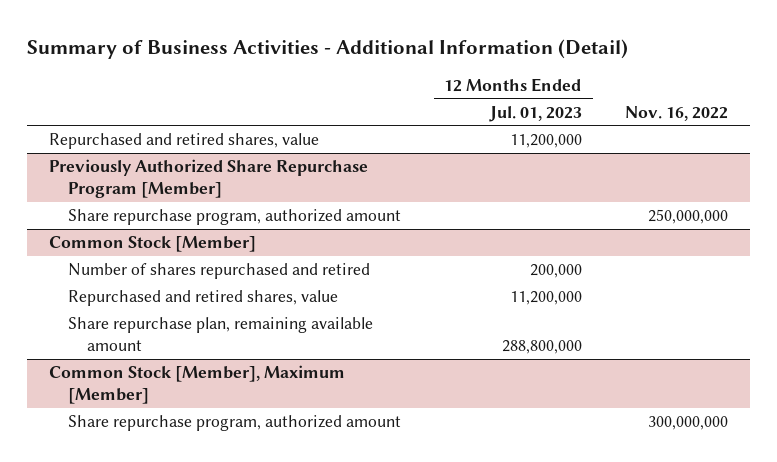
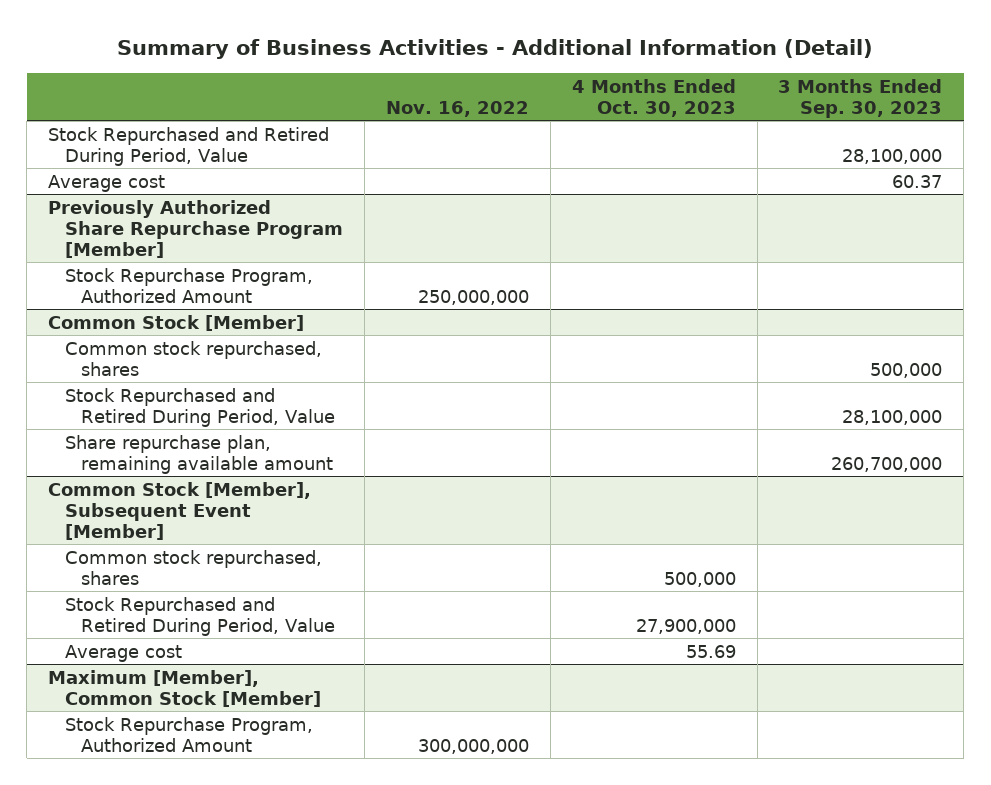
- | 12 Months Ended Jul. 01, 2023 | Nov. 16, 2022
+ | Nov. 16, 2022 | 4 Months Ended Oct. 30, 2023 | 3 Months Ended Sep. 30, 2023
- Repurchased and retired shares, value | 11,200,000 |
+ Stock Repurchased and Retired During Period, Value | | | 28,100,000
+ Average cost | | | 60.37
@ Previously Authorized Share Repurchase Program [Member]
- Share repurchase program, authorized amount | | 250,000,000
+ Stock Repurchase Program, Authorized Amount | 250,000,000 | |
@ Common Stock [Member]
- Number of shares repurchased and retired | 200,000 |
- Repurchased and retired shares, value | 11,200,000 |
+ Common stock repurchased, shares | | | 500,000
+ Stock Repurchased and Retired During Period, Value | | | 28,100,000
- Common Stock [Member], Maximum [Member]
- Share repurchase program, authorized amount | | 300,000,000
+ Common Stock [Member], Subsequent Event [Member]
+ Common stock repurchased, shares | | 500,000 |
+ Stock Repurchased and Retired During Period, Value | | 27,900,000 |
+ Average cost | | 55.69 |
+ Maximum [Member], Common Stock [Member]
+ Stock Repurchase Program, Authorized Amount | 300,000,000 | |

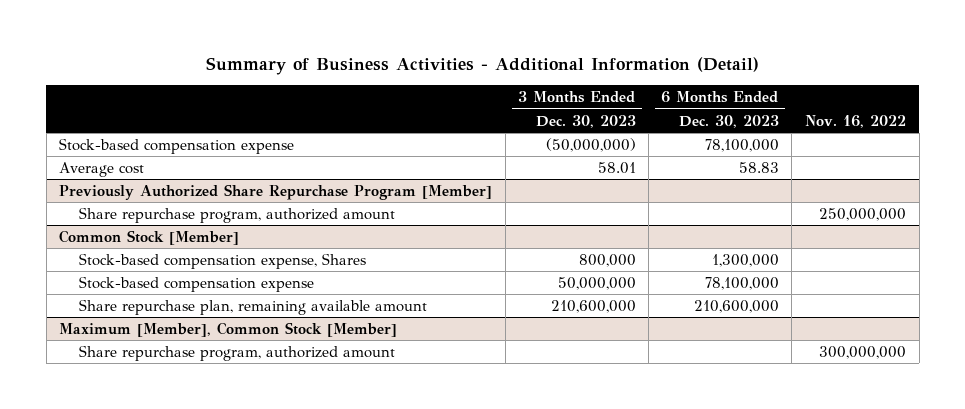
- | Nov. 16, 2022 | 4 Months Ended Oct. 30, 2023 | 3 Months Ended Sep. 30, 2023
+ | 3 Months Ended Dec. 30, 2023 | 6 Months Ended Dec. 30, 2023 | Nov. 16, 2022
- Stock Repurchased and Retired During Period, Value | | | 28,100,000
+ Stock-based compensation expense | (50,000,000) | 78,100,000 |
@ Previously Authorized Share Repurchase Program [Member]
- Stock Repurchase Program, Authorized Amount | 250,000,000 | |
+ Share repurchase program, authorized amount | | | 250,000,000
@ Common Stock [Member]
- Common stock repurchased, shares | | | 500,000
- Stock Repurchased and Retired During Period, Value | | | 28,100,000
+ Stock-based compensation expense, Shares | 800,000 | 1,300,000 |
+ Stock-based compensation expense | 50,000,000 | 78,100,000 |
- Common Stock [Member], Subsequent Event [Member]
- Common stock repurchased, shares | | 500,000 |
- Stock Repurchased and Retired During Period, Value | | 27,900,000 |
- Average cost | | 55.69 |
@ Maximum [Member], Common Stock [Member]
- Stock Repurchase Program, Authorized Amount | 300,000,000 | |
+ Share repurchase program, authorized amount | | | 300,000,000

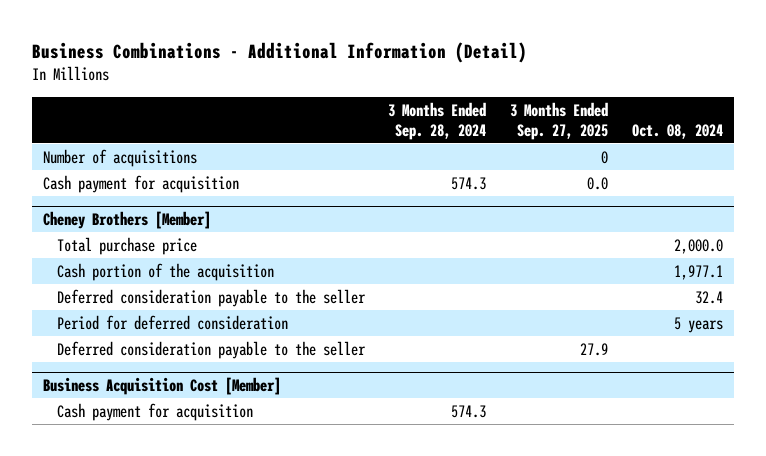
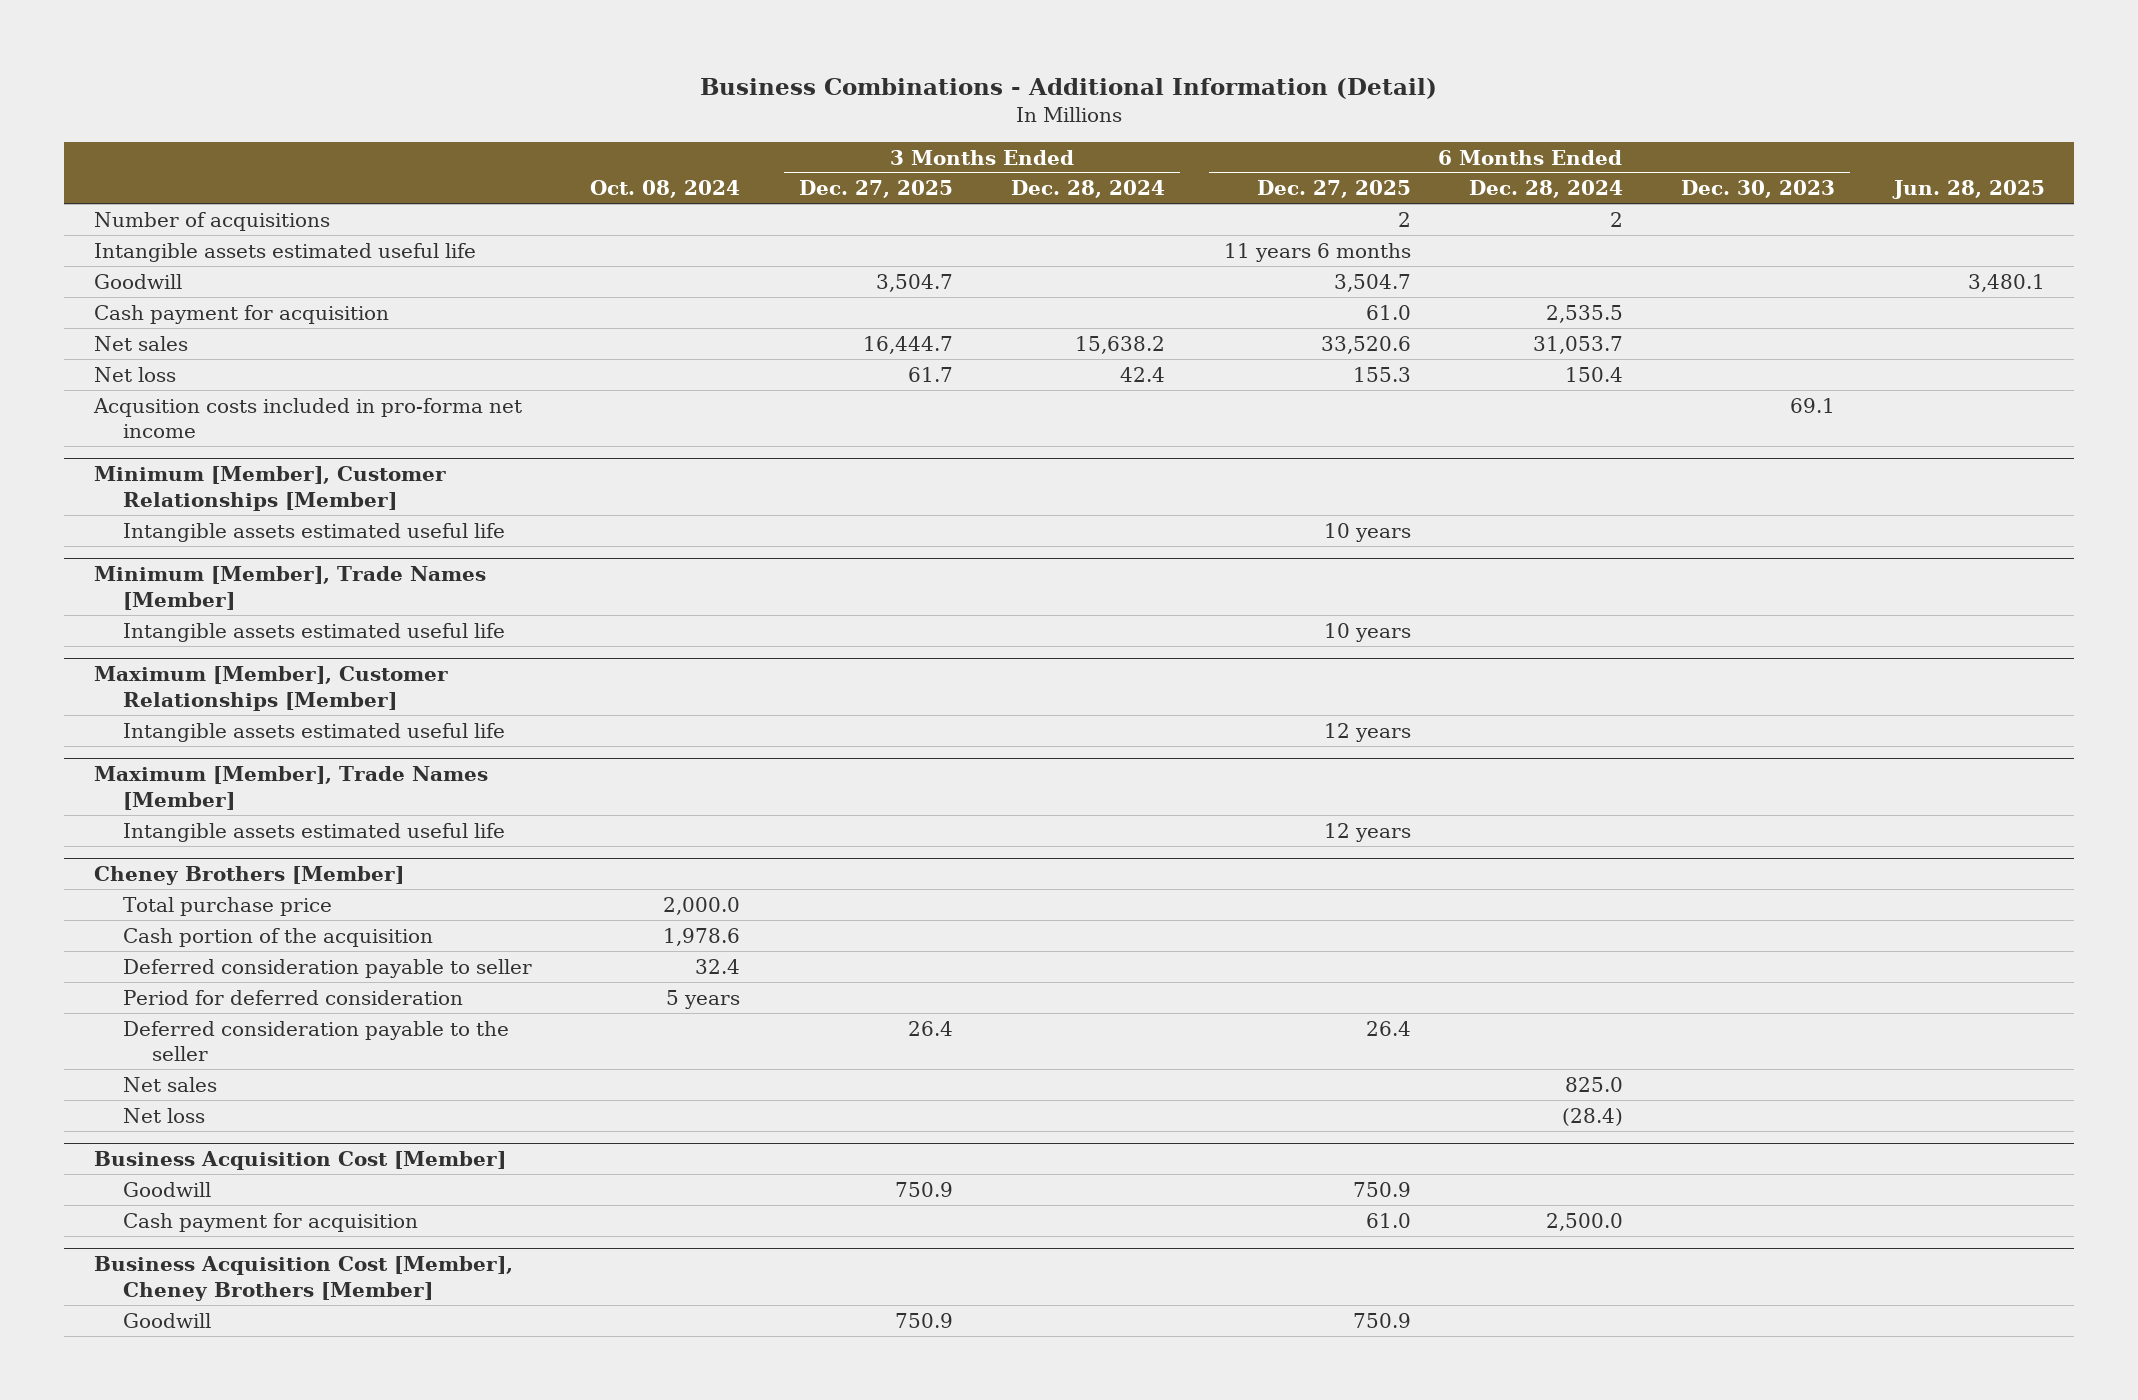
- | 3 Months Ended Sep. 28, 2024 | 3 Months Ended Sep. 27, 2025 | Oct. 08, 2024
+ | Oct. 08, 2024 | 3 Months Ended Dec. 27, 2025 | 3 Months Ended Dec. 28, 2024 | 6 Months Ended Dec. 27, 2025 | 6 Months Ended Dec. 28, 2024 | 6 Months Ended Dec. 30, 2023 | Jun. 28, 2025
+ Intangible assets estimated useful life | | | | 11 years 6 months | | |
+ Goodwill | | 3,504.7 | | 3,504.7 | | | 3,480.1
+ Net sales | | 16,444.7 | 15,638.2 | 33,520.6 | 31,053.7 | |
+ Net loss | | 61.7 | 42.4 | 155.3 | 150.4 | |
+ Acqusition costs included in pro-forma net income | | | | | | 69.1 |
+ Minimum [Member], Customer Relationships [Member]
+ Intangible assets estimated useful life | | | | 10 years | | |
+ Minimum [Member], Trade Names [Member]
+ Intangible assets estimated useful life | | | | 10 years | | |
+ Maximum [Member], Customer Relationships [Member]
+ Intangible assets estimated useful life | | | | 12 years | | |
+ Maximum [Member], Trade Names [Member]
+ Intangible assets estimated useful life | | | | 12 years | | |
@ Cheney Brothers [Member]
- Cash portion of the acquisition | | | 1,977.1
- Deferred consideration payable to the seller | | | 32.4
+ Cash portion of the acquisition | 1,978.6 | | | | | |
+ Deferred consideration payable to seller | 32.4 | | | | | |
+ Net sales | | | | | 825.0 | |
+ Net loss | | | | | (28.4) | |
@ Business Acquisition Cost [Member]
+ Goodwill | | 750.9 | | 750.9 | | |
+ Business Acquisition Cost [Member], Cheney Brothers [Member]
+ Goodwill | | 750.9 | | 750.9 | | |

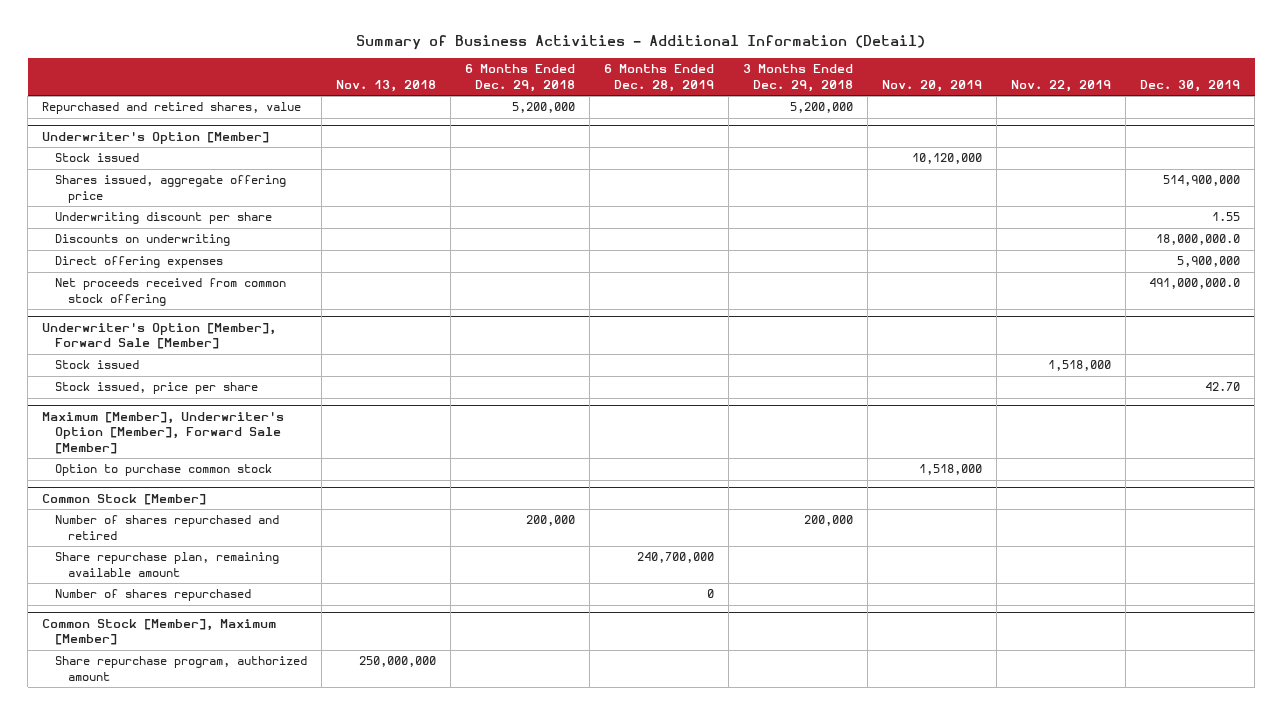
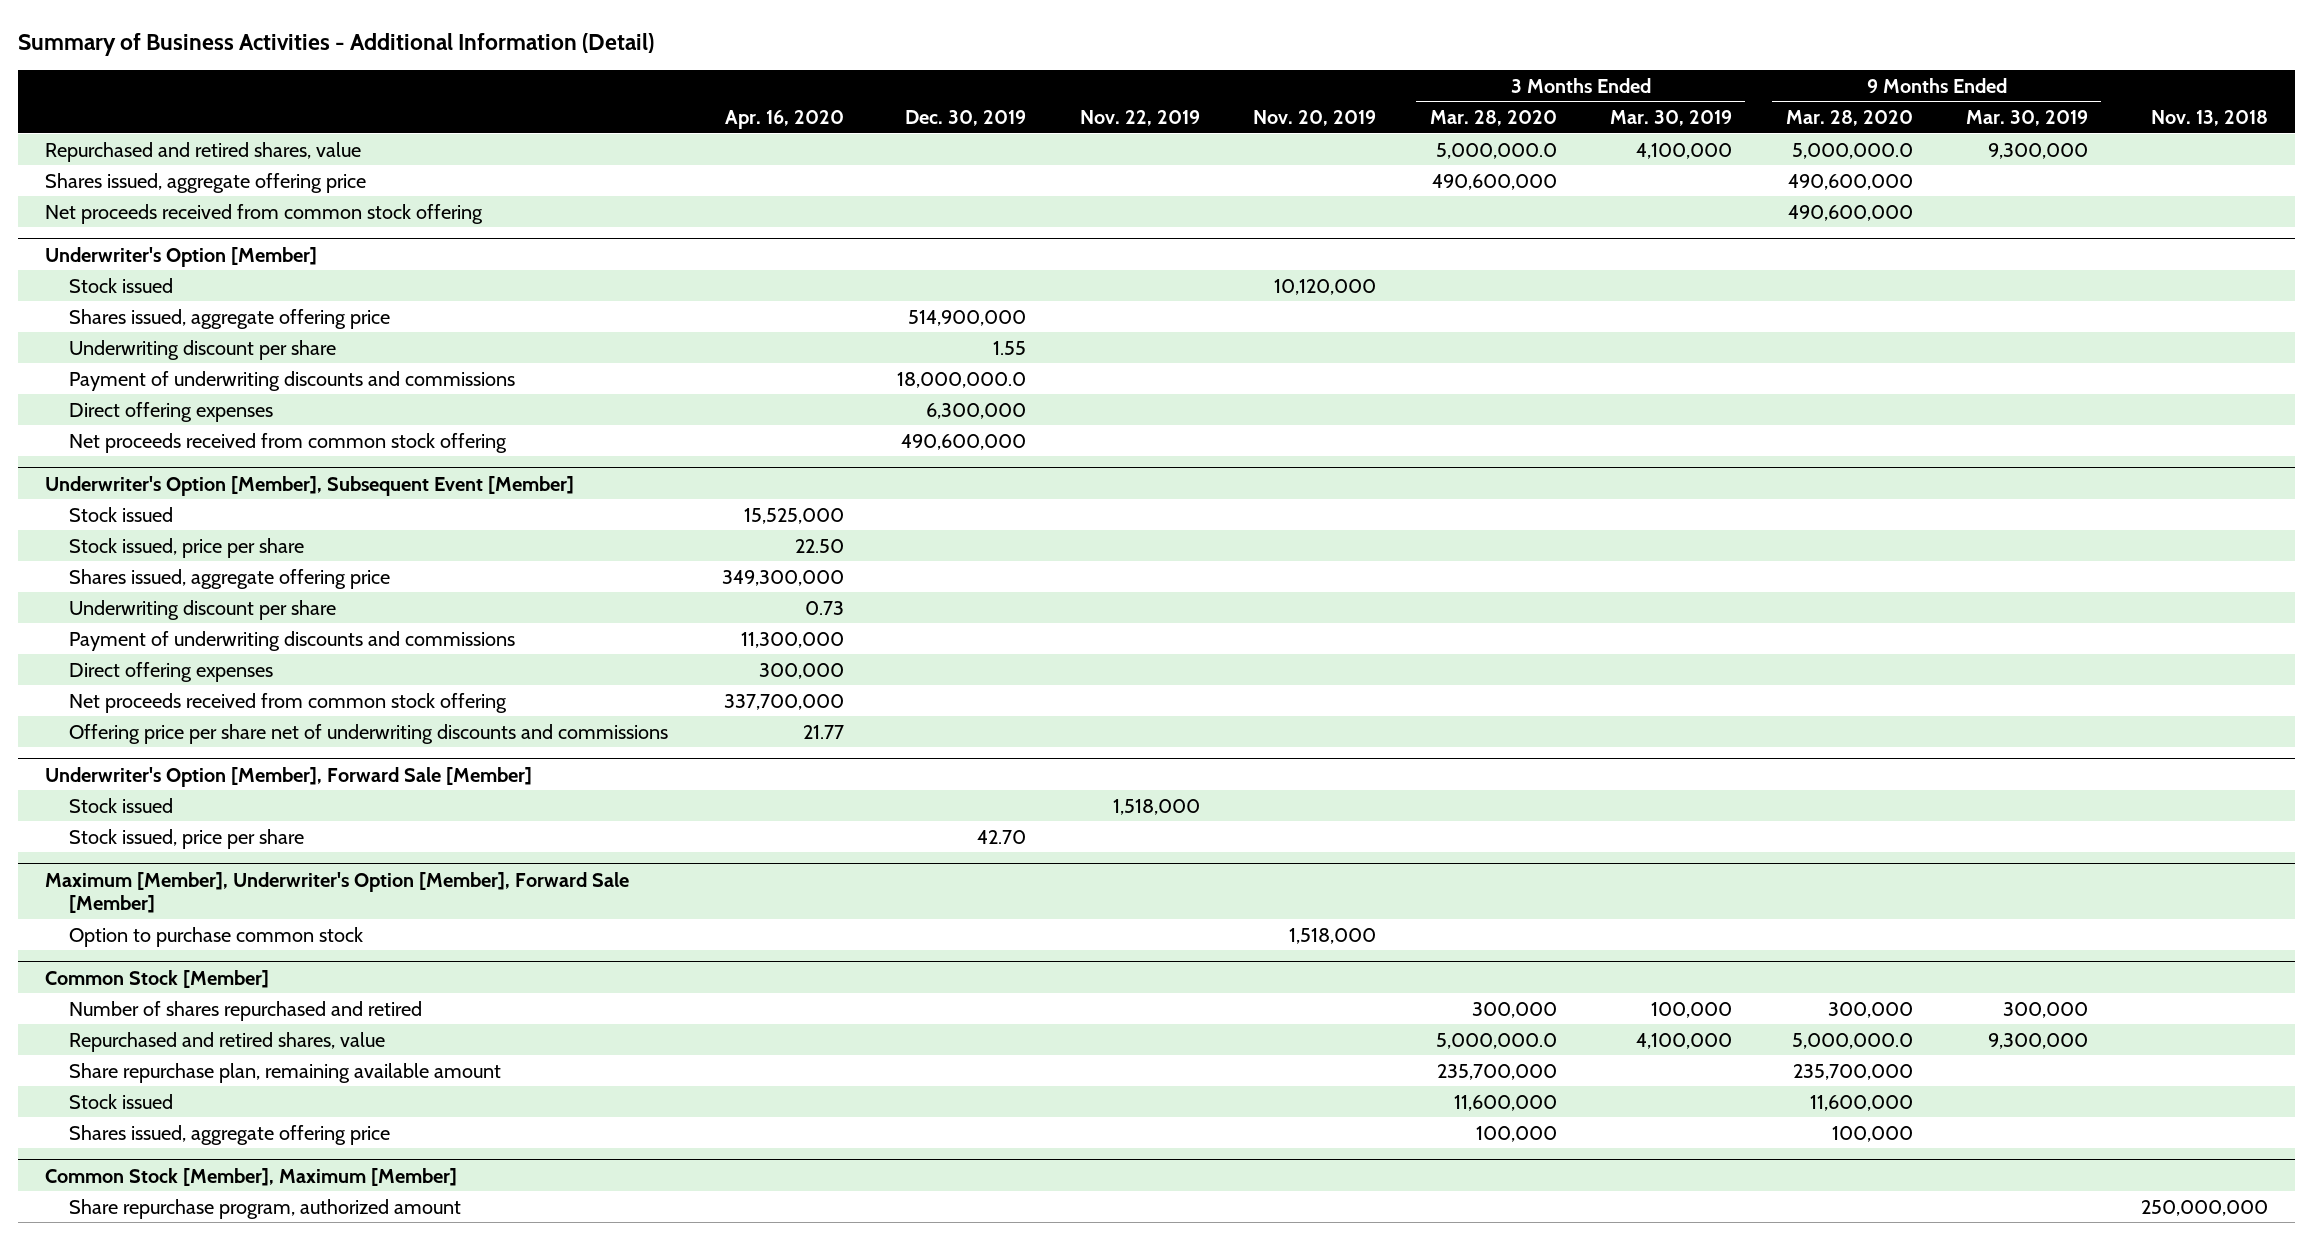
- | Nov. 13, 2018 | 6 Months Ended Dec. 29, 2018 | 6 Months Ended Dec. 28, 2019 | 3 Months Ended Dec. 29, 2018 | Nov. 20, 2019 | Nov. 22, 2019 | Dec. 30, 2019
+ | Apr. 16, 2020 | Dec. 30, 2019 | Nov. 22, 2019 | Nov. 20, 2019 | 3 Months Ended Mar. 28, 2020 | 3 Months Ended Mar. 30, 2019 | 9 Months Ended Mar. 28, 2020 | 9 Months Ended Mar. 30, 2019 | Nov. 13, 2018
+ Shares issued, aggregate offering price | | | | | 490,600,000 | | 490,600,000 | |
+ Net proceeds received from common stock offering | | | | | | | 490,600,000 | |
@ Underwriter's Option [Member]
- Discounts on underwriting | | | | | | | 18,000,000.0
- Direct offering expenses | | | | | | | 5,900,000
- Net proceeds received from common stock offering | | | | | | | 491,000,000.0
+ Payment of underwriting discounts and commissions | | 18,000,000.0 | | | | | | |
+ Direct offering expenses | | 6,300,000 | | | | | | |
+ Net proceeds received from common stock offering | | 490,600,000 | | | | | | |
+ Underwriter's Option [Member], Subsequent Event [Member]
+ Stock issued | 15,525,000 | | | | | | | |
+ Stock issued, price per share | 22.50 | | | | | | | |
+ Shares issued, aggregate offering price | 349,300,000 | | | | | | | |
+ Underwriting discount per share | 0.73 | | | | | | | |
+ Payment of underwriting discounts and commissions | 11,300,000 | | | | | | | |
+ Direct offering expenses | 300,000 | | | | | | | |
+ Net proceeds received from common stock offering | 337,700,000 | | | | | | | |
+ Offering price per share net of underwriting discounts and commissions | 21.77 | | | | | | | |
@ Common Stock [Member]
+ Repurchased and retired shares, value | | | | | 5,000,000.0 | 4,100,000 | 5,000,000.0 | 9,300,000 |
- Number of shares repurchased | | | 0 | | | |
+ Stock issued | | | | | 11,600,000 | | 11,600,000 | |
+ Shares issued, aggregate offering price | | | | | 100,000 | | 100,000 | |

